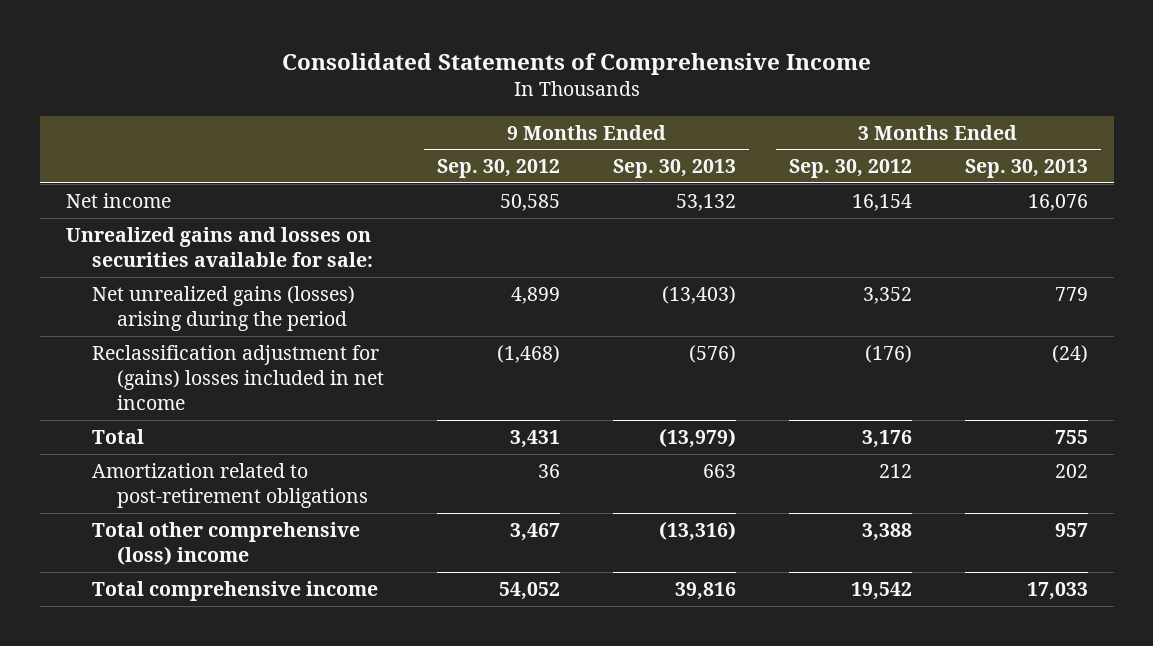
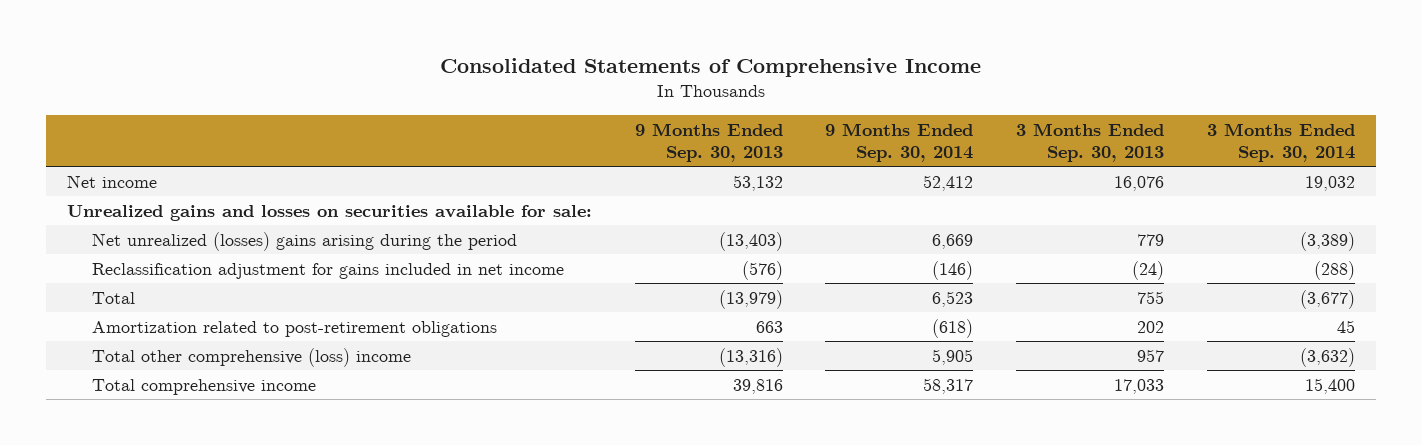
- | 9 Months Ended Sep. 30, 2012 | 9 Months Ended Sep. 30, 2013 | 3 Months Ended Sep. 30, 2012 | 3 Months Ended Sep. 30, 2013
+ | 9 Months Ended Sep. 30, 2013 | 9 Months Ended Sep. 30, 2014 | 3 Months Ended Sep. 30, 2013 | 3 Months Ended Sep. 30, 2014
- Net unrealized gains (losses) arising during the period | 4,899 | (13,403) | 3,352 | 779
- Reclassification adjustment for (gains) losses included in net income | (1,468) | (576) | (176) | (24)
+ Net unrealized (losses) gains arising during the period | (13,403) | 6,669 | 779 | (3,389)
+ Reclassification adjustment for gains included in net income | (576) | (146) | (24) | (288)

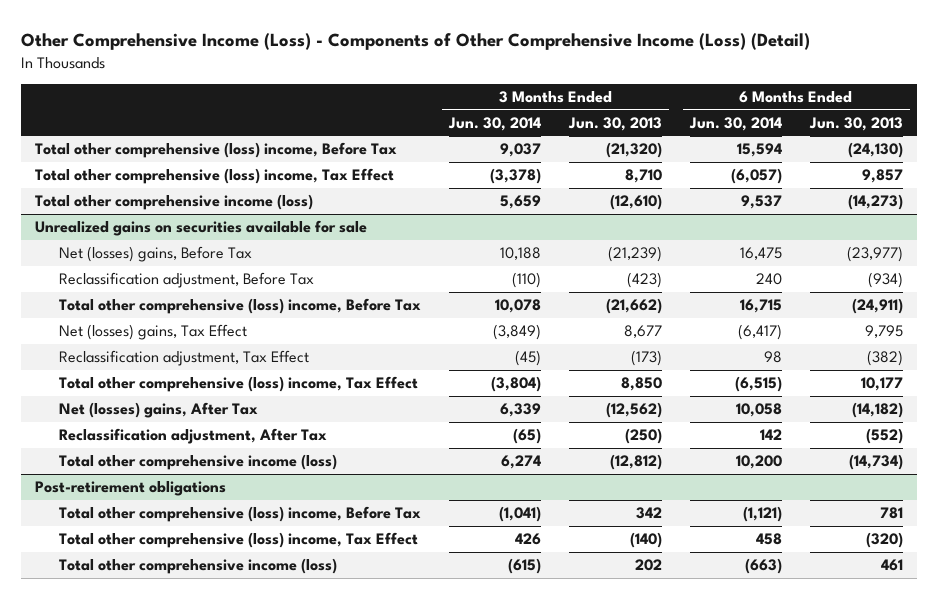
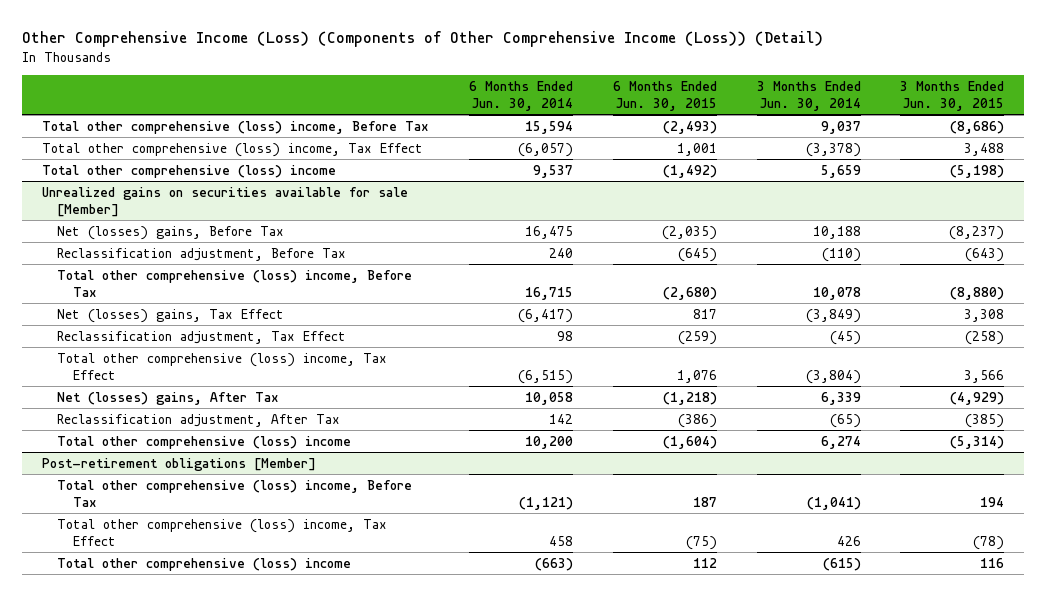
- Other Comprehensive Income (Loss) - Components of Other Comprehensive Income (Loss) (Detail)
+ Other Comprehensive Income (Loss) (Components of Other Comprehensive Income (Loss)) (Detail)
- | 3 Months Ended Jun. 30, 2014 | 3 Months Ended Jun. 30, 2013 | 6 Months Ended Jun. 30, 2014 | 6 Months Ended Jun. 30, 2013
+ | 6 Months Ended Jun. 30, 2014 | 6 Months Ended Jun. 30, 2015 | 3 Months Ended Jun. 30, 2014 | 3 Months Ended Jun. 30, 2015
- Total other comprehensive income (loss) | 5,659 | (12,610) | 9,537 | (14,273)
- Unrealized gains on securities available for sale
+ Total other comprehensive (loss) income | 9,537 | (1,492) | 5,659 | (5,198)
+ Unrealized gains on securities available for sale [Member]
- Total other comprehensive income (loss) | 6,274 | (12,812) | 10,200 | (14,734)
- Post-retirement obligations
+ Total other comprehensive (loss) income | 10,200 | (1,604) | 6,274 | (5,314)
+ Post-retirement obligations [Member]
- Total other comprehensive income (loss) | (615) | 202 | (663) | 461
+ Total other comprehensive (loss) income | (663) | 112 | (615) | 116

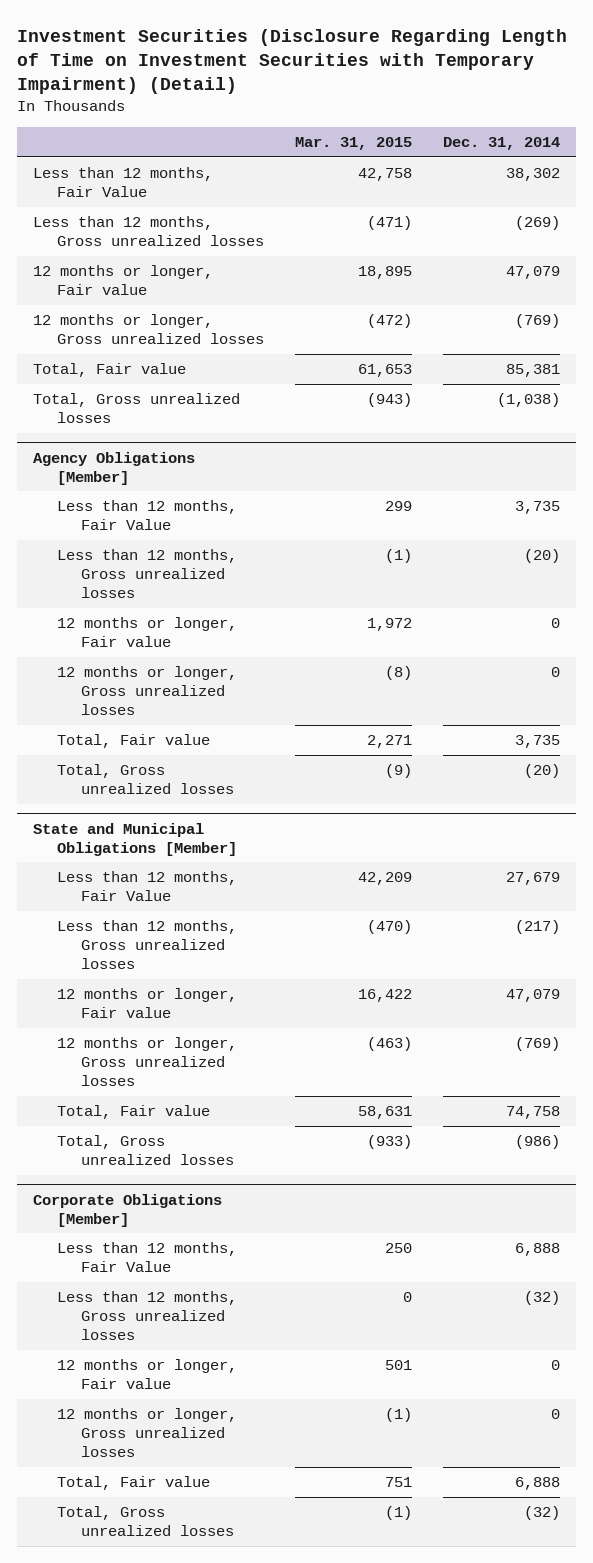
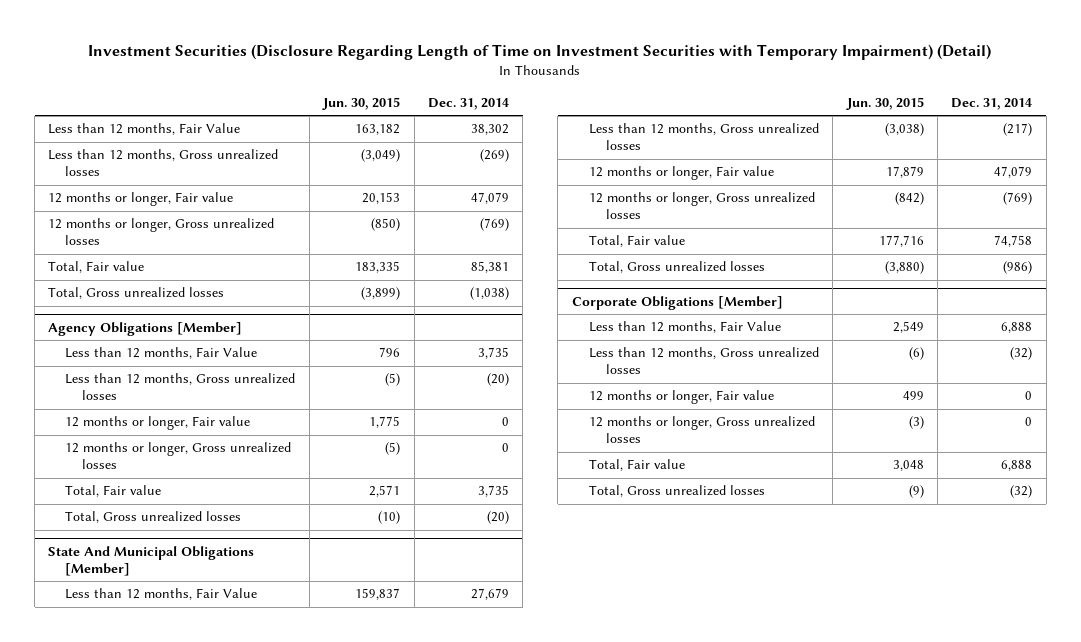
- | Mar. 31, 2015 | Dec. 31, 2014
+ | Jun. 30, 2015 | Dec. 31, 2014
- State and Municipal Obligations [Member]
+ State And Municipal Obligations [Member]

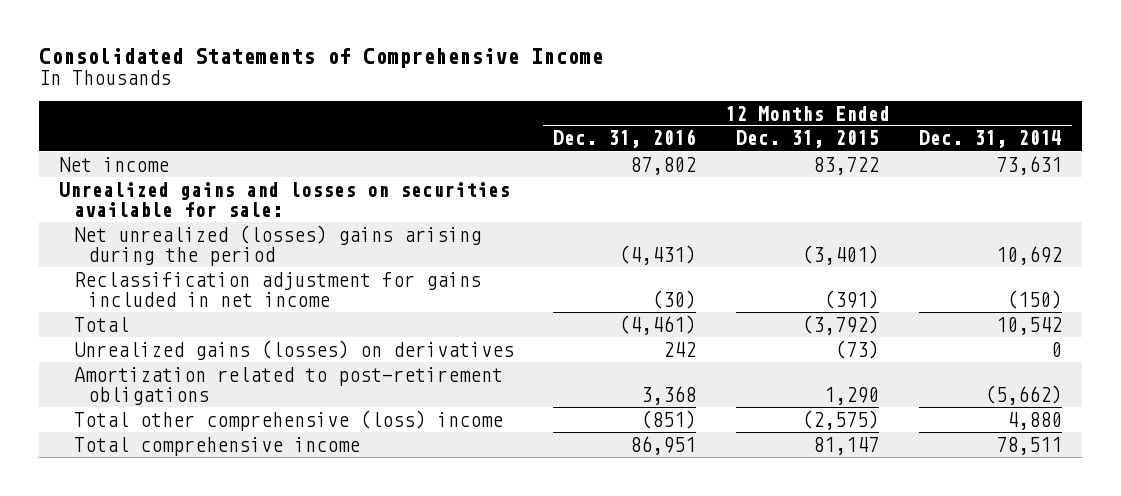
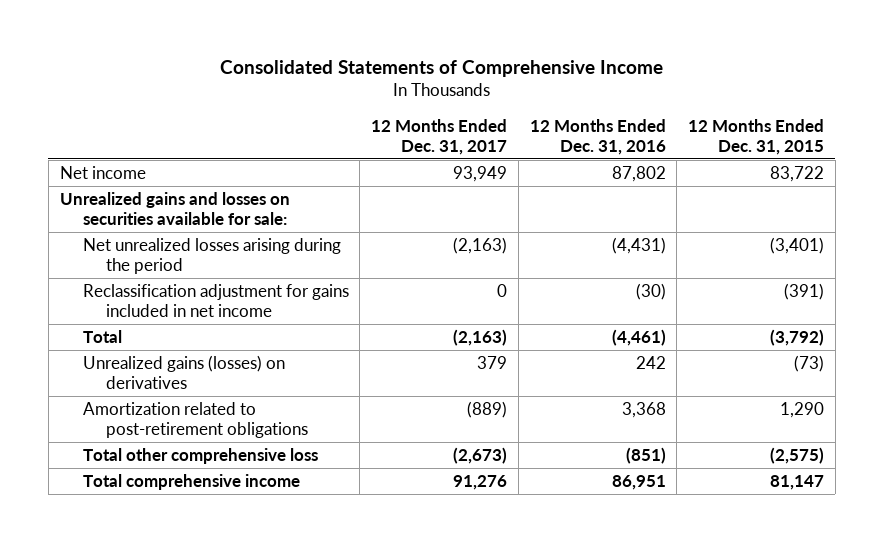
- | 12 Months Ended Dec. 31, 2016 | 12 Months Ended Dec. 31, 2015 | 12 Months Ended Dec. 31, 2014
+ | 12 Months Ended Dec. 31, 2017 | 12 Months Ended Dec. 31, 2016 | 12 Months Ended Dec. 31, 2015
- Net unrealized (losses) gains arising during the period | (4,431) | (3,401) | 10,692
+ Net unrealized losses arising during the period | (2,163) | (4,431) | (3,401)
- Total other comprehensive (loss) income | (851) | (2,575) | 4,880
+ Total other comprehensive loss | (2,673) | (851) | (2,575)

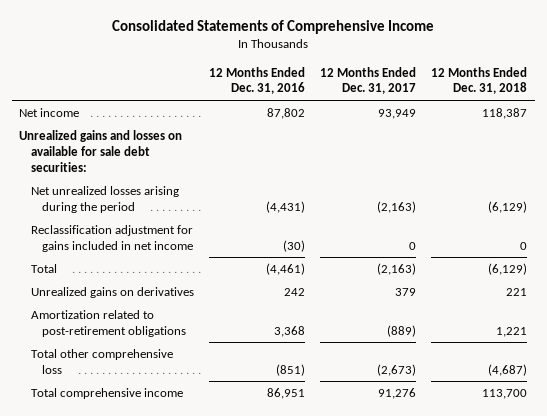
- | 12 Months Ended Dec. 31, 2017 | 12 Months Ended Dec. 31, 2016 | 12 Months Ended Dec. 31, 2015
+ | 12 Months Ended Dec. 31, 2016 | 12 Months Ended Dec. 31, 2017 | 12 Months Ended Dec. 31, 2018
- Unrealized gains and losses on securities available for sale:
+ Unrealized gains and losses on available for sale debt securities:
- Unrealized gains (losses) on derivatives | 379 | 242 | (73)
+ Unrealized gains on derivatives | 242 | 379 | 221

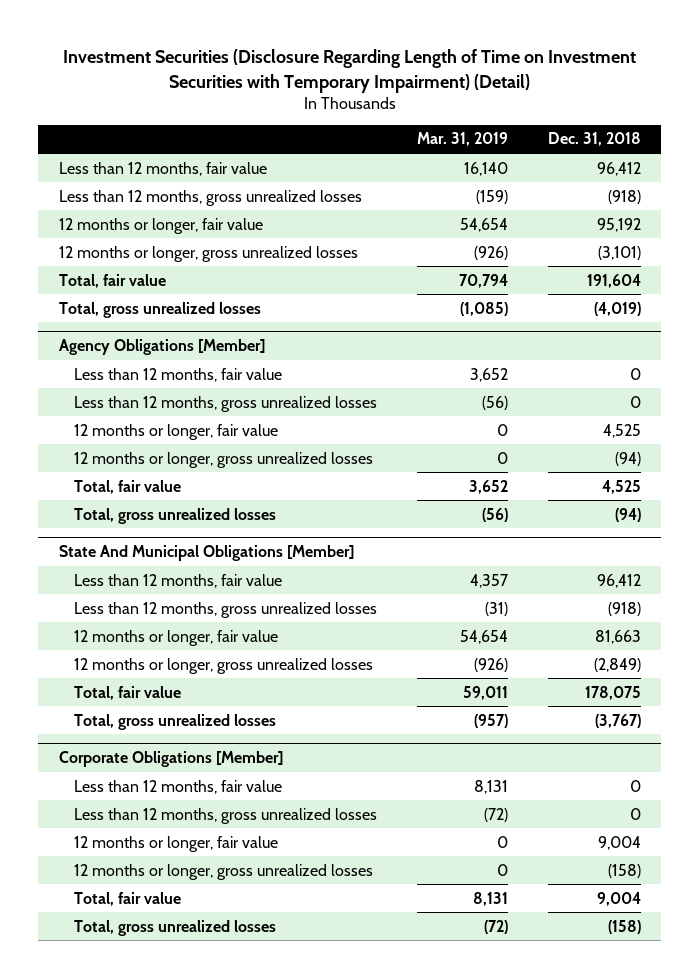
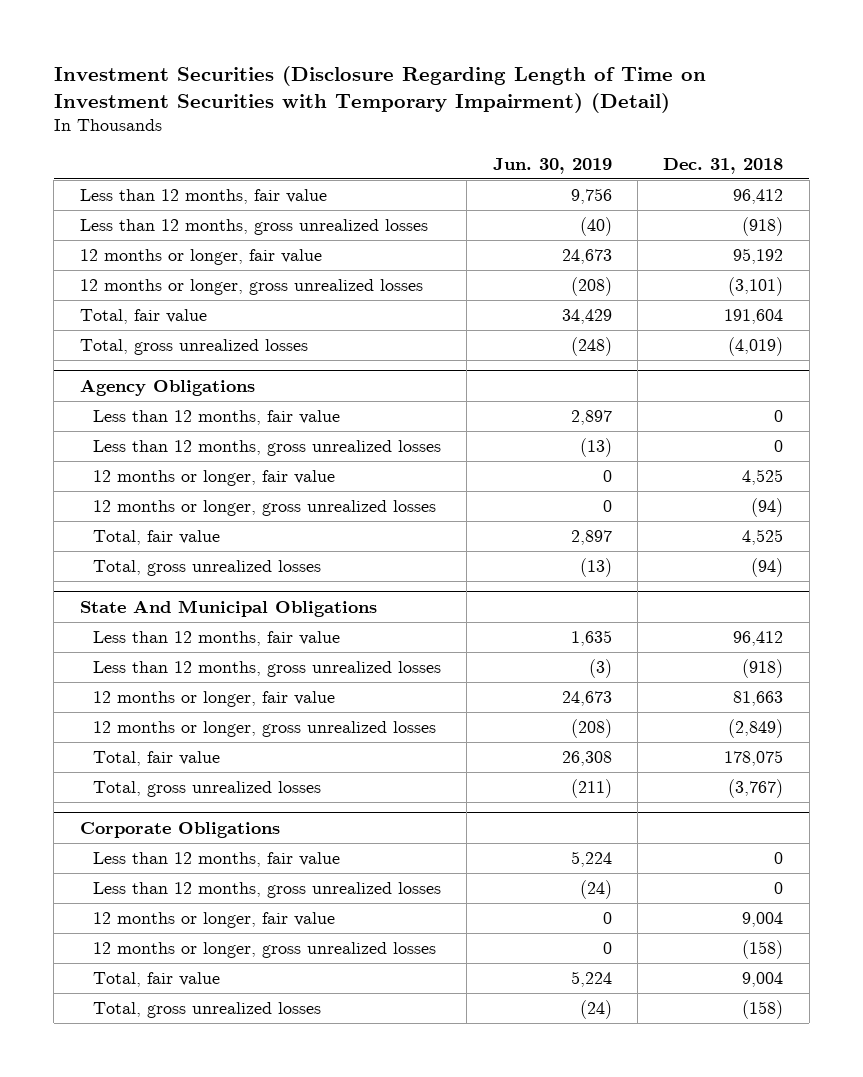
- | Mar. 31, 2019 | Dec. 31, 2018
+ | Jun. 30, 2019 | Dec. 31, 2018
- Agency Obligations [Member]
+ Agency Obligations
- State And Municipal Obligations [Member]
+ State And Municipal Obligations
- Corporate Obligations [Member]
+ Corporate Obligations

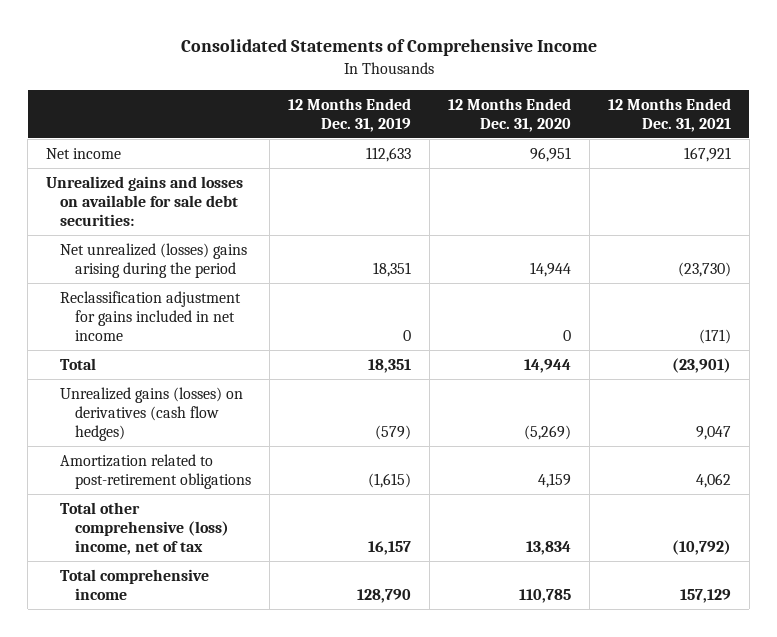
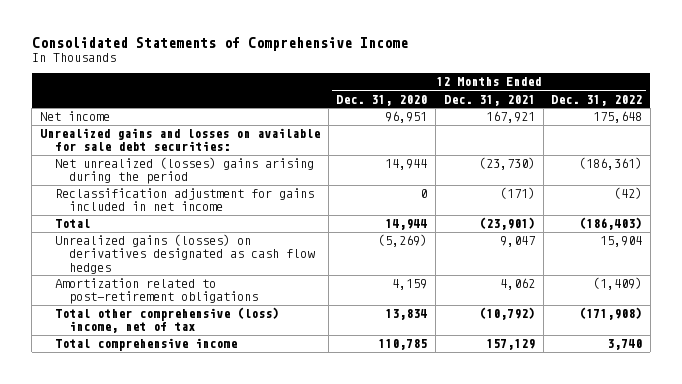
- | 12 Months Ended Dec. 31, 2019 | 12 Months Ended Dec. 31, 2020 | 12 Months Ended Dec. 31, 2021
+ | 12 Months Ended Dec. 31, 2020 | 12 Months Ended Dec. 31, 2021 | 12 Months Ended Dec. 31, 2022
- Unrealized gains (losses) on derivatives (cash flow hedges) | (579) | (5,269) | 9,047
+ Unrealized gains (losses) on derivatives designated as cash flow hedges | (5,269) | 9,047 | 15,904

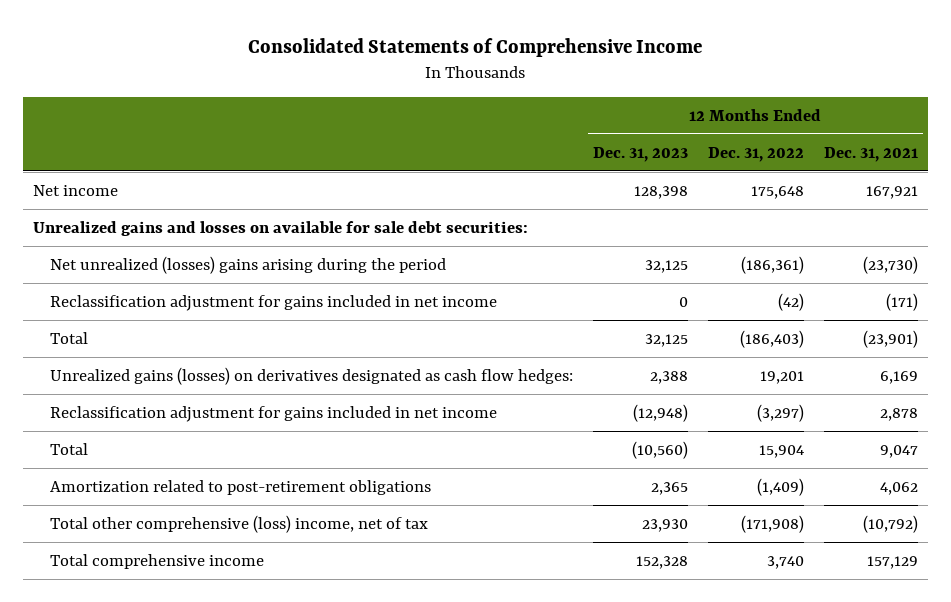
- | 12 Months Ended Dec. 31, 2020 | 12 Months Ended Dec. 31, 2021 | 12 Months Ended Dec. 31, 2022
+ | 12 Months Ended Dec. 31, 2023 | 12 Months Ended Dec. 31, 2022 | 12 Months Ended Dec. 31, 2021
- Unrealized gains (losses) on derivatives designated as cash flow hedges | (5,269) | 9,047 | 15,904
+ Unrealized gains (losses) on derivatives designated as cash flow hedges: | 2,388 | 19,201 | 6,169
+ Reclassification adjustment for gains included in net income | (12,948) | (3,297) | 2,878
+ Total | (10,560) | 15,904 | 9,047

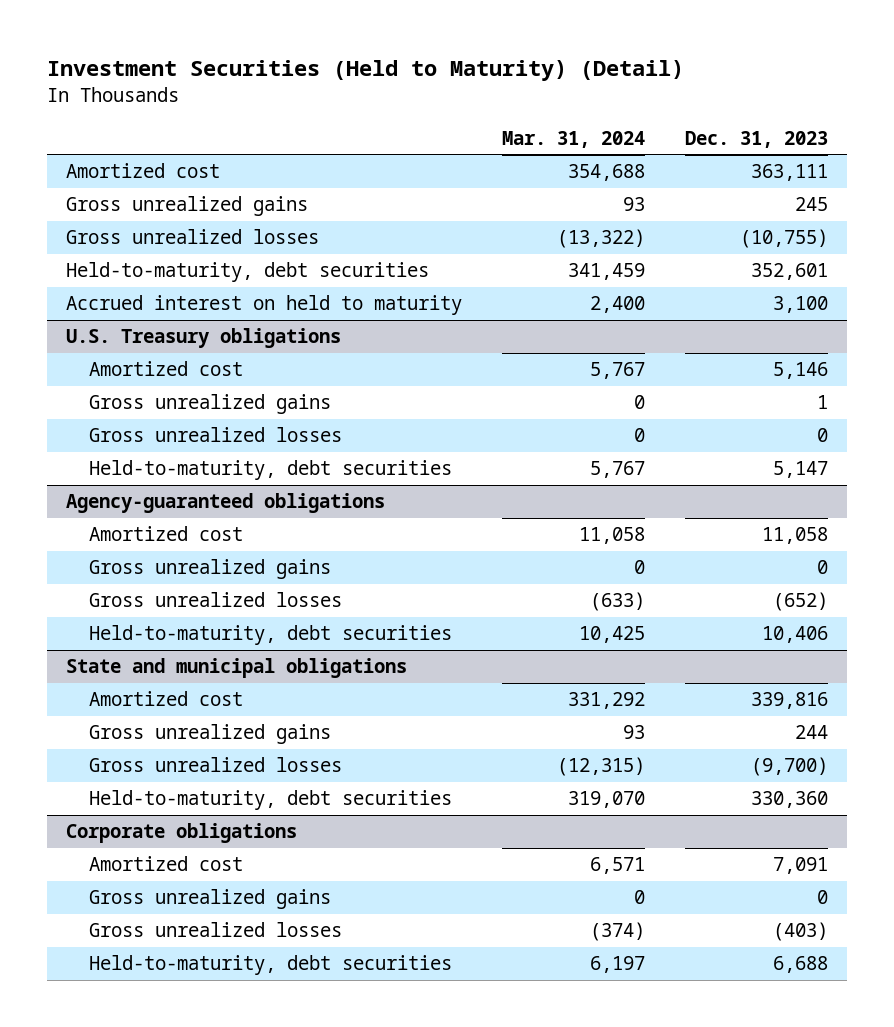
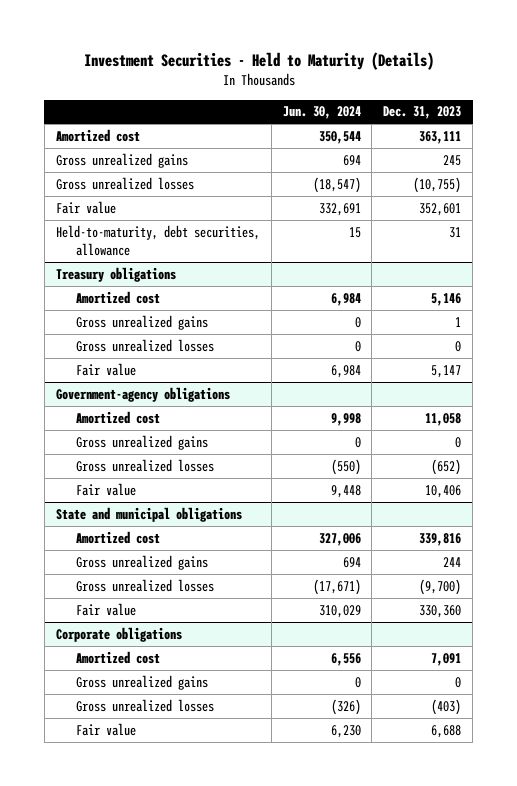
- Investment Securities (Held to Maturity) (Detail)
+ Investment Securities - Held to Maturity (Details)
- | Mar. 31, 2024 | Dec. 31, 2023
+ | Jun. 30, 2024 | Dec. 31, 2023
- Held-to-maturity, debt securities | 341,459 | 352,601
- Accrued interest on held to maturity | 2,400 | 3,100
- U.S. Treasury obligations
+ Fair value | 332,691 | 352,601
+ Held-to-maturity, debt securities, allowance | 15 | 31
+ Treasury obligations
- Held-to-maturity, debt securities | 5,767 | 5,147
- Agency-guaranteed obligations
+ Fair value | 6,984 | 5,147
+ Government-agency obligations
- Held-to-maturity, debt securities | 10,425 | 10,406
+ Fair value | 9,448 | 10,406
@ State and municipal obligations
- Held-to-maturity, debt securities | 319,070 | 330,360
+ Fair value | 310,029 | 330,360
@ Corporate obligations
- Held-to-maturity, debt securities | 6,197 | 6,688
+ Fair value | 6,230 | 6,688

